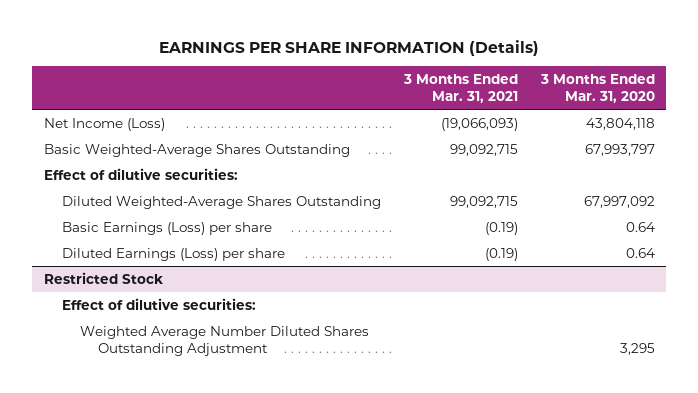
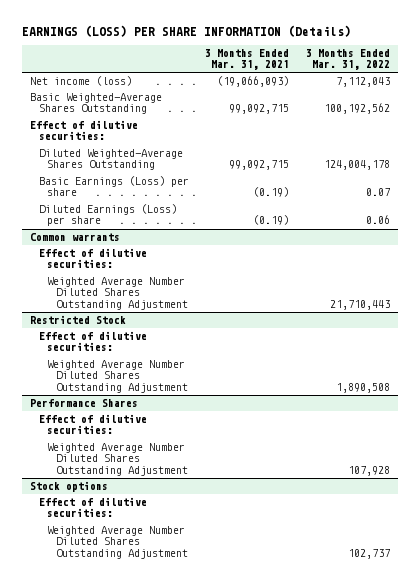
- EARNINGS PER SHARE INFORMATION (Details)
+ EARNINGS (LOSS) PER SHARE INFORMATION (Details)
- | 3 Months Ended Mar. 31, 2021 | 3 Months Ended Mar. 31, 2020
+ | 3 Months Ended Mar. 31, 2021 | 3 Months Ended Mar. 31, 2022
- Net Income (Loss) | (19,066,093) | 43,804,118
+ Net income (loss) | (19,066,093) | 7,112,043
+ Common warrants
+ Effect of dilutive securities:
+ Weighted Average Number Diluted Shares Outstanding Adjustment | | 21,710,443
+ Performance Shares
+ Effect of dilutive securities:
+ Weighted Average Number Diluted Shares Outstanding Adjustment | | 107,928
+ Stock options
+ Effect of dilutive securities:
+ Weighted Average Number Diluted Shares Outstanding Adjustment | | 102,737

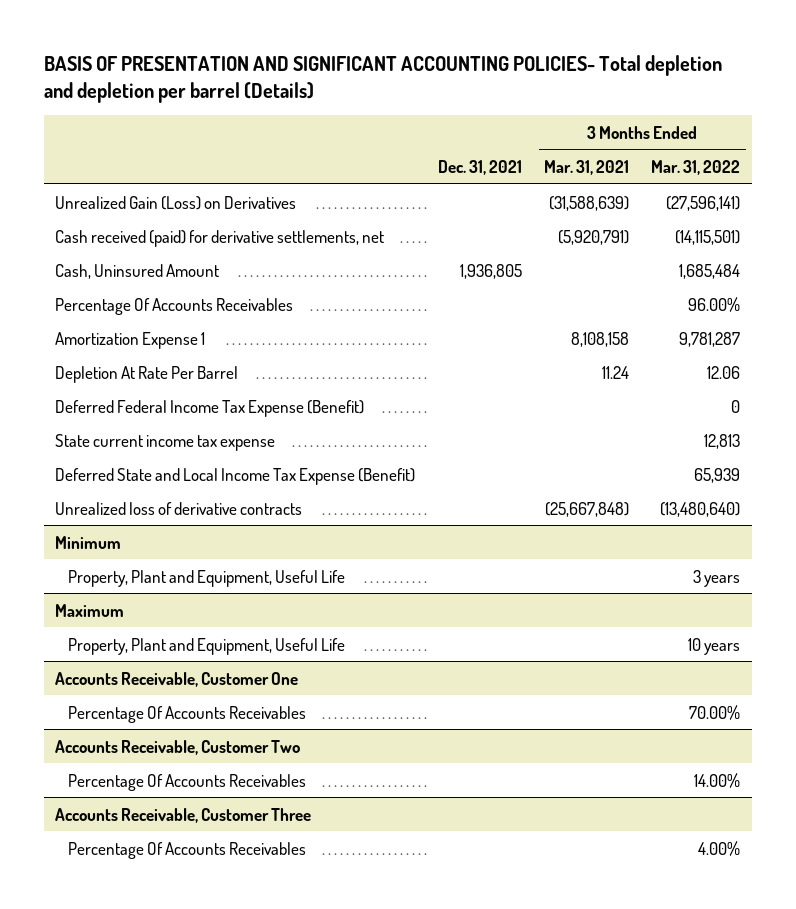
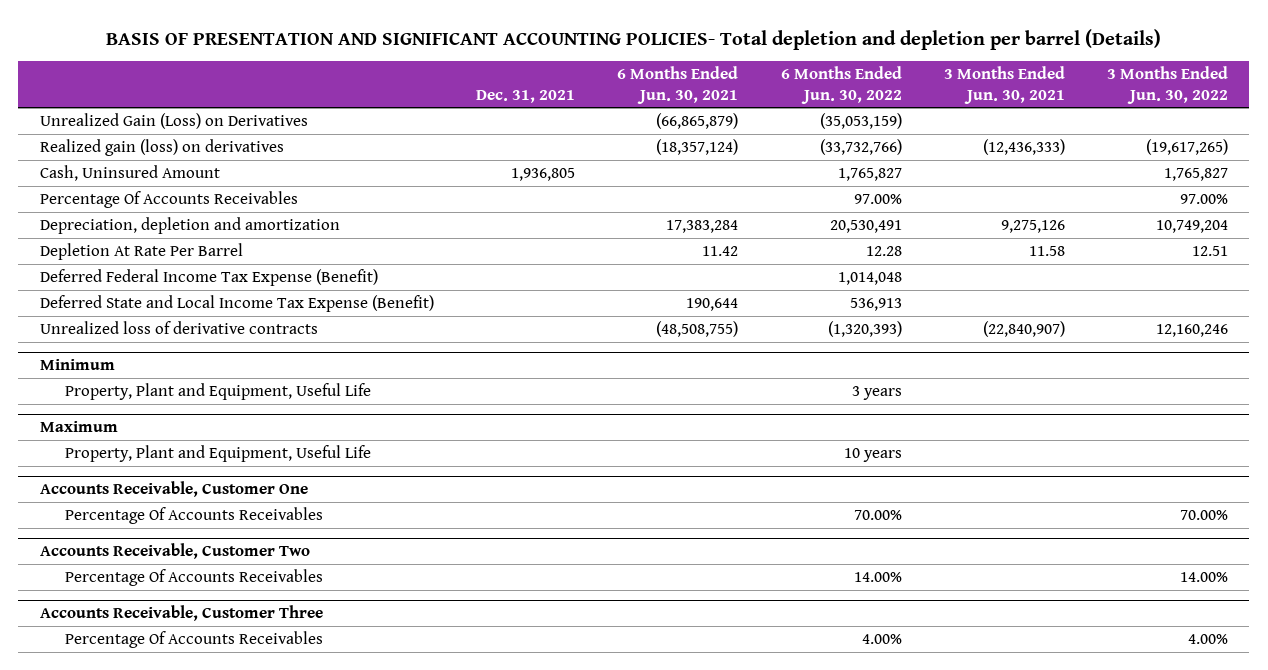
- | Dec. 31, 2021 | 3 Months Ended Mar. 31, 2021 | 3 Months Ended Mar. 31, 2022
+ | Dec. 31, 2021 | 6 Months Ended Jun. 30, 2021 | 6 Months Ended Jun. 30, 2022 | 3 Months Ended Jun. 30, 2021 | 3 Months Ended Jun. 30, 2022
- Cash received (paid) for derivative settlements, net | | (5,920,791) | (14,115,501)
+ Realized gain (loss) on derivatives | | (18,357,124) | (33,732,766) | (12,436,333) | (19,617,265)
- Amortization Expense 1 | | 8,108,158 | 9,781,287
+ Depreciation, depletion and amortization | | 17,383,284 | 20,530,491 | 9,275,126 | 10,749,204
- State current income tax expense | | | 12,813

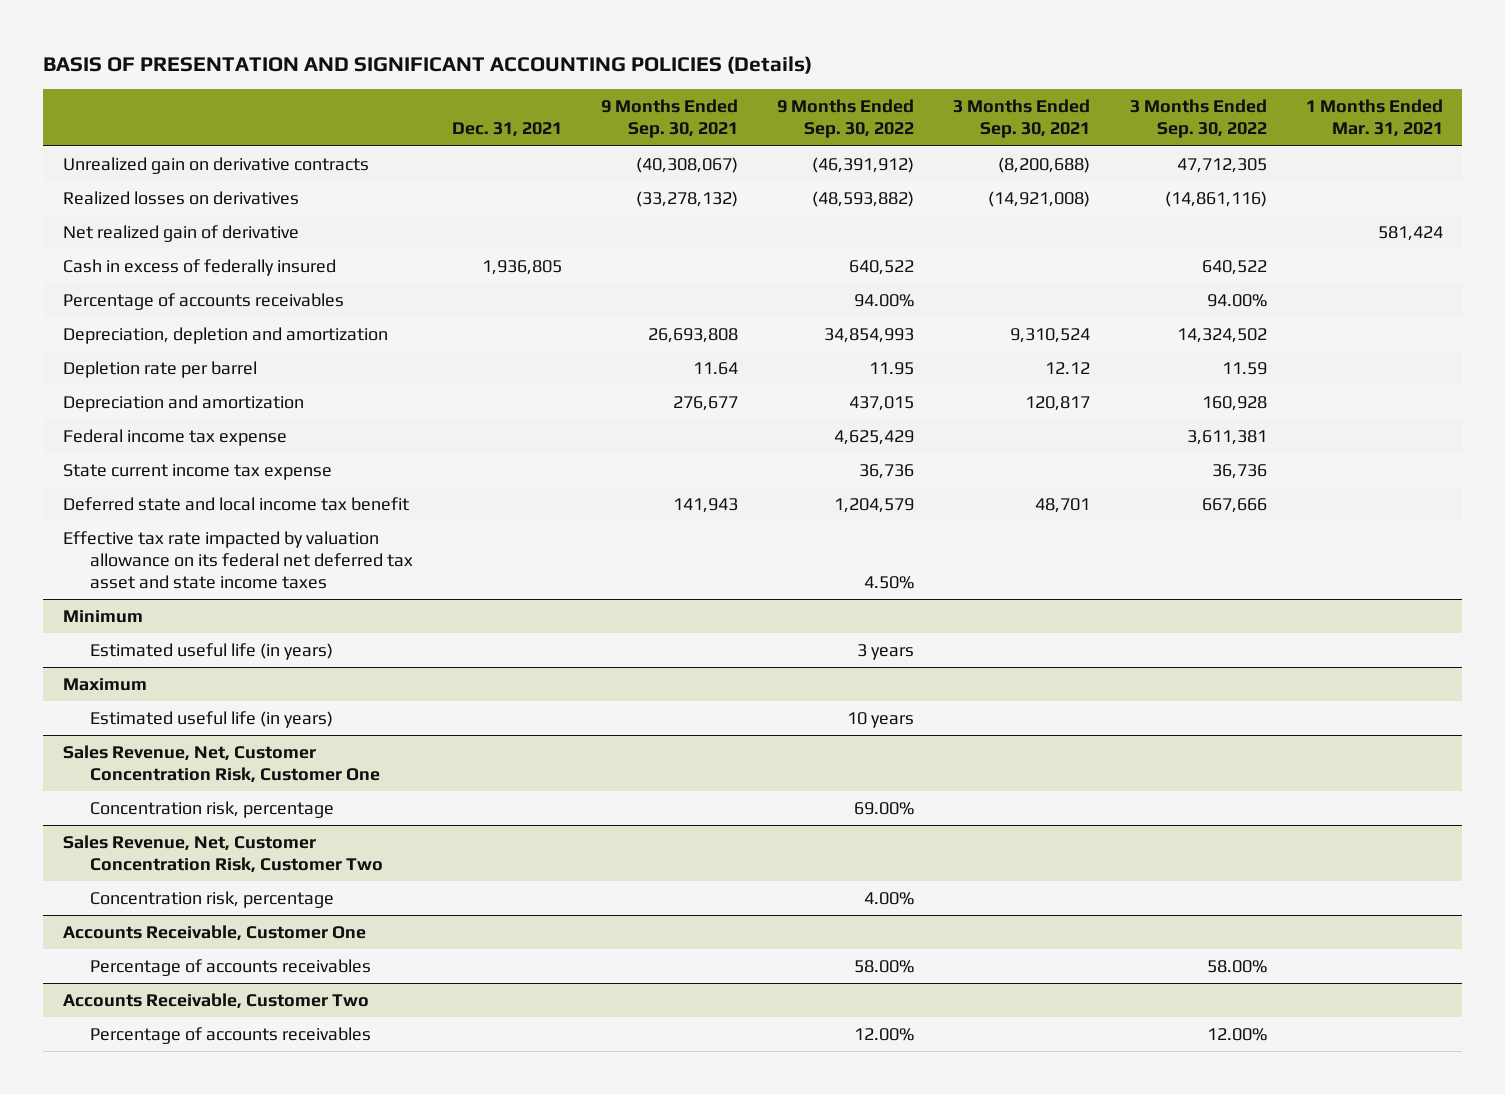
- BASIS OF PRESENTATION AND SIGNIFICANT ACCOUNTING POLICIES- Total depletion and depletion per barrel (Details)
+ BASIS OF PRESENTATION AND SIGNIFICANT ACCOUNTING POLICIES (Details)
- | Dec. 31, 2021 | 6 Months Ended Jun. 30, 2021 | 6 Months Ended Jun. 30, 2022 | 3 Months Ended Jun. 30, 2021 | 3 Months Ended Jun. 30, 2022
+ | Dec. 31, 2021 | 9 Months Ended Sep. 30, 2021 | 9 Months Ended Sep. 30, 2022 | 3 Months Ended Sep. 30, 2021 | 3 Months Ended Sep. 30, 2022 | 1 Months Ended Mar. 31, 2021
- Unrealized Gain (Loss) on Derivatives | | (66,865,879) | (35,053,159) | |
- Realized gain (loss) on derivatives | | (18,357,124) | (33,732,766) | (12,436,333) | (19,617,265)
- Cash, Uninsured Amount | 1,936,805 | | 1,765,827 | | 1,765,827
- Percentage Of Accounts Receivables | | | 97.00% | | 97.00%
+ Unrealized gain on derivative contracts | | (40,308,067) | (46,391,912) | (8,200,688) | 47,712,305 |
+ Realized losses on derivatives | | (33,278,132) | (48,593,882) | (14,921,008) | (14,861,116) |
+ Net realized gain of derivative | | | | | | 581,424
+ Cash in excess of federally insured | 1,936,805 | | 640,522 | | 640,522 |
+ Percentage of accounts receivables | | | 94.00% | | 94.00% |
- Depletion At Rate Per Barrel | | 11.42 | 12.28 | 11.58 | 12.51
- Deferred Federal Income Tax Expense (Benefit) | | | 1,014,048 | |
- Deferred State and Local Income Tax Expense (Benefit) | | 190,644 | 536,913 | |
- Unrealized loss of derivative contracts | | (48,508,755) | (1,320,393) | (22,840,907) | 12,160,246
+ Depletion rate per barrel | | 11.64 | 11.95 | 12.12 | 11.59 |
+ Depreciation and amortization | | 276,677 | 437,015 | 120,817 | 160,928 |
+ Federal income tax expense | | | 4,625,429 | | 3,611,381 |
+ State current income tax expense | | | 36,736 | | 36,736 |
+ Deferred state and local income tax benefit | | 141,943 | 1,204,579 | 48,701 | 667,666 |
+ Effective tax rate impacted by valuation allowance on its federal net deferred tax asset and state income taxes | | | 4.50% | | |
@ Minimum
- Property, Plant and Equipment, Useful Life | | | 3 years | |
+ Estimated useful life (in years) | | | 3 years | | |
@ Maximum
- Property, Plant and Equipment, Useful Life | | | 10 years | |
+ Estimated useful life (in years) | | | 10 years | | |
+ Sales Revenue, Net, Customer Concentration Risk, Customer One
+ Concentration risk, percentage | | | 69.00% | | |
+ Sales Revenue, Net, Customer Concentration Risk, Customer Two
+ Concentration risk, percentage | | | 4.00% | | |
@ Accounts Receivable, Customer One
- Percentage Of Accounts Receivables | | | 70.00% | | 70.00%
+ Percentage of accounts receivables | | | 58.00% | | 58.00% |
@ Accounts Receivable, Customer Two
- Percentage Of Accounts Receivables | | | 14.00% | | 14.00%
- Accounts Receivable, Customer Three
- Percentage Of Accounts Receivables | | | 4.00% | | 4.00%
@ Accounts Receivable, Customer Two
+ Percentage of accounts receivables | | | 12.00% | | 12.00% |

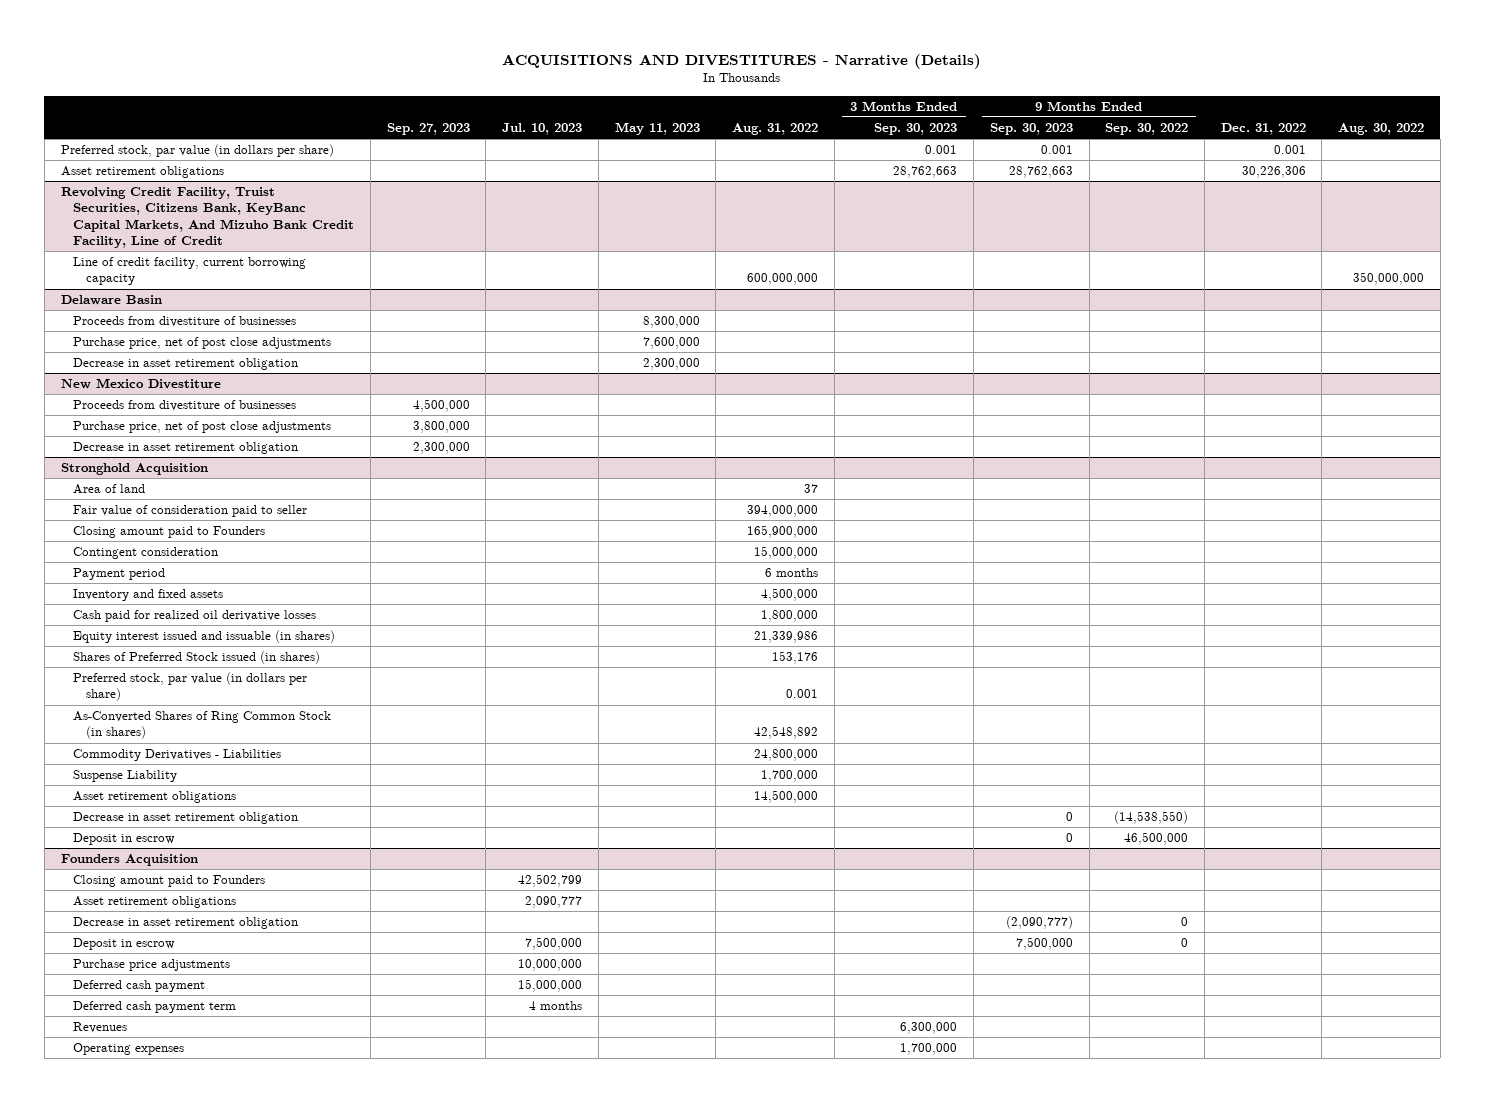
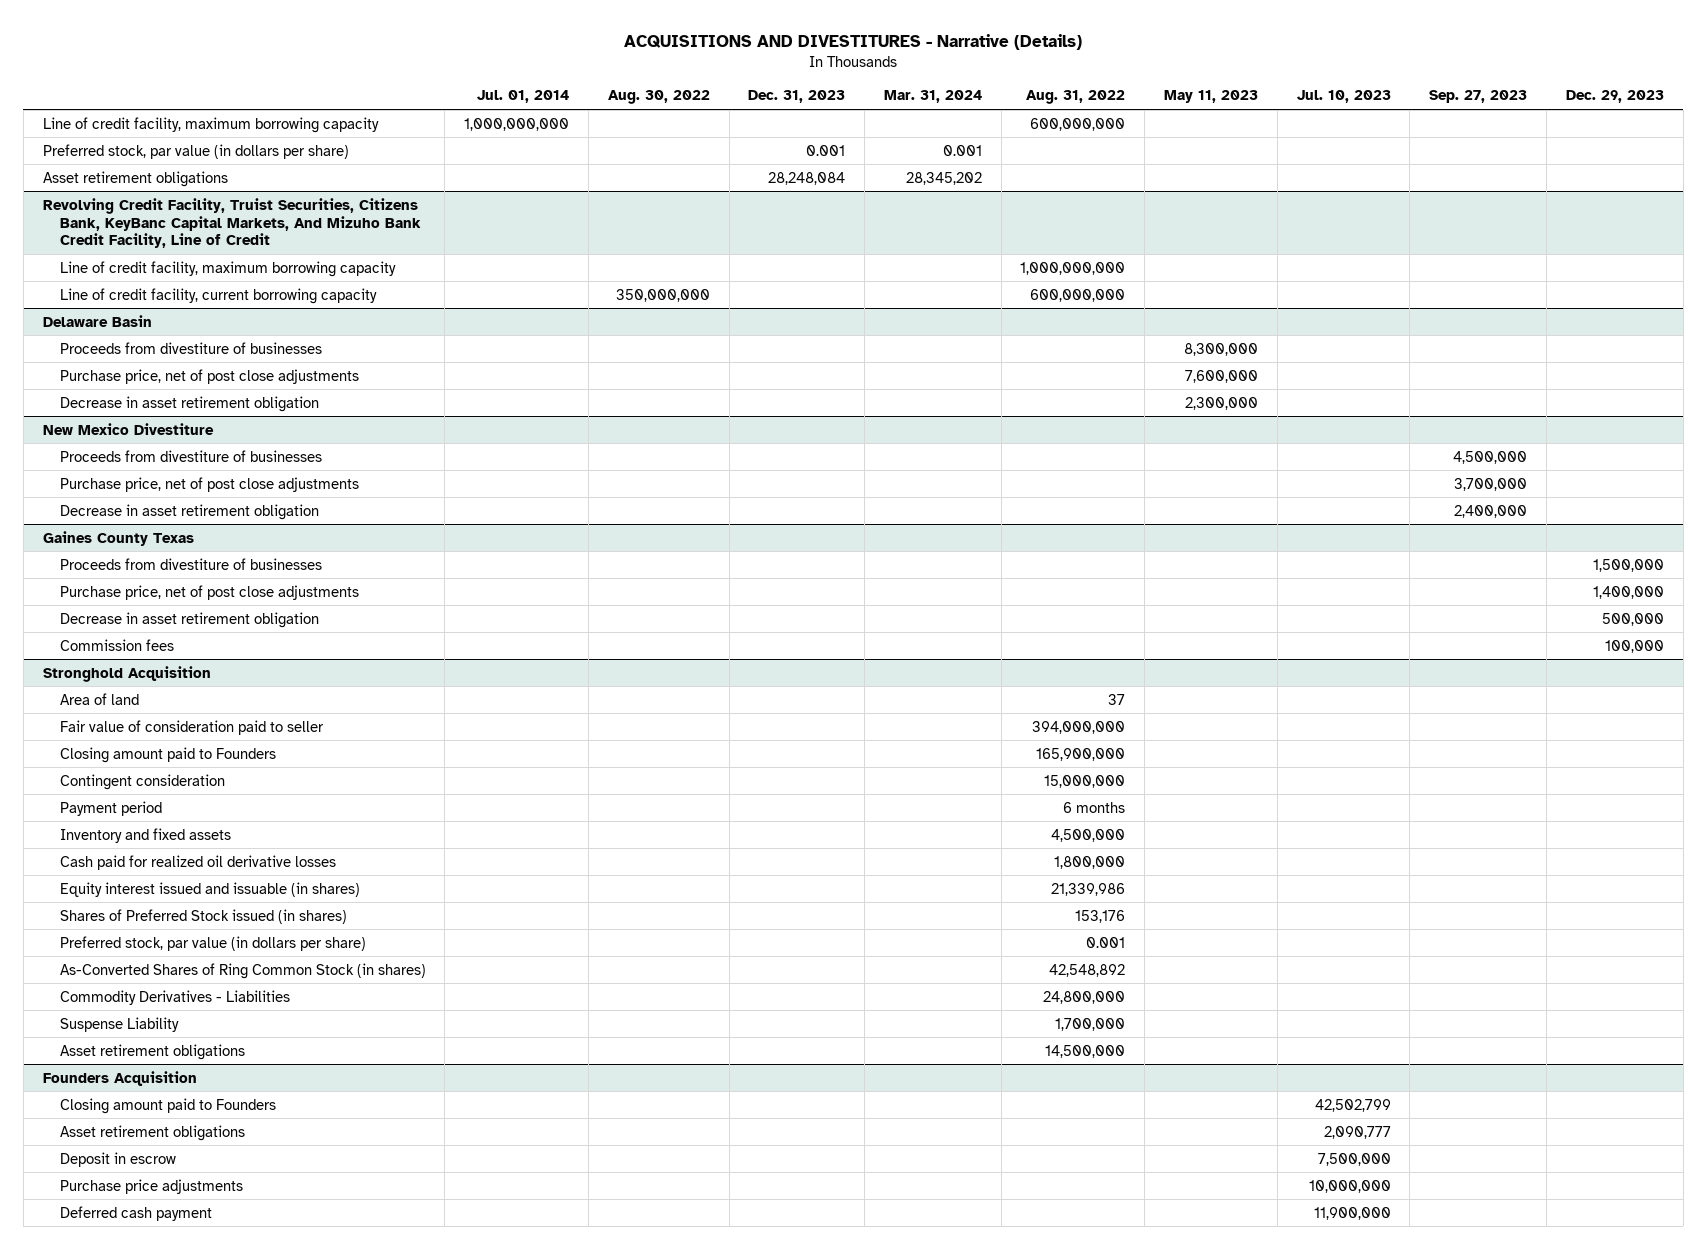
- | Sep. 27, 2023 | Jul. 10, 2023 | May 11, 2023 | Aug. 31, 2022 | 3 Months Ended Sep. 30, 2023 | 9 Months Ended Sep. 30, 2023 | 9 Months Ended Sep. 30, 2022 | Dec. 31, 2022 | Aug. 30, 2022
+ | Jul. 01, 2014 | Aug. 30, 2022 | Dec. 31, 2023 | Mar. 31, 2024 | Aug. 31, 2022 | May 11, 2023 | Jul. 10, 2023 | Sep. 27, 2023 | Dec. 29, 2023
+ Line of credit facility, maximum borrowing capacity | 1,000,000,000 | | | | 600,000,000 | | | |
@ Revolving Credit Facility, Truist Securities, Citizens Bank, KeyBanc Capital Markets, And Mizuho Bank Credit Facility, Line of Credit
+ Line of credit facility, maximum borrowing capacity | | | | | 1,000,000,000 | | | |
@ New Mexico Divestiture
- Purchase price, net of post close adjustments | 3,800,000 | | | | | | | |
- Decrease in asset retirement obligation | 2,300,000 | | | | | | | |
+ Purchase price, net of post close adjustments | | | | | | | | 3,700,000 |
+ Decrease in asset retirement obligation | | | | | | | | 2,400,000 |
+ Gaines County Texas
+ Proceeds from divestiture of businesses | | | | | | | | | 1,500,000
+ Purchase price, net of post close adjustments | | | | | | | | | 1,400,000
+ Decrease in asset retirement obligation | | | | | | | | | 500,000
+ Commission fees | | | | | | | | | 100,000
@ Stronghold Acquisition
- Decrease in asset retirement obligation | | | | | | 0 | (14,538,550) | |
- Deposit in escrow | | | | | | 0 | 46,500,000 | |
@ Founders Acquisition
- Decrease in asset retirement obligation | | | | | | (2,090,777) | 0 | |
- Deferred cash payment | | 15,000,000 | | | | | | |
- Deferred cash payment term | | 4 months | | | | | | |
- Revenues | | | | | 6,300,000 | | | |
- Operating expenses | | | | | 1,700,000 | | | |
+ Deferred cash payment | | | | | | | 11,900,000 | |

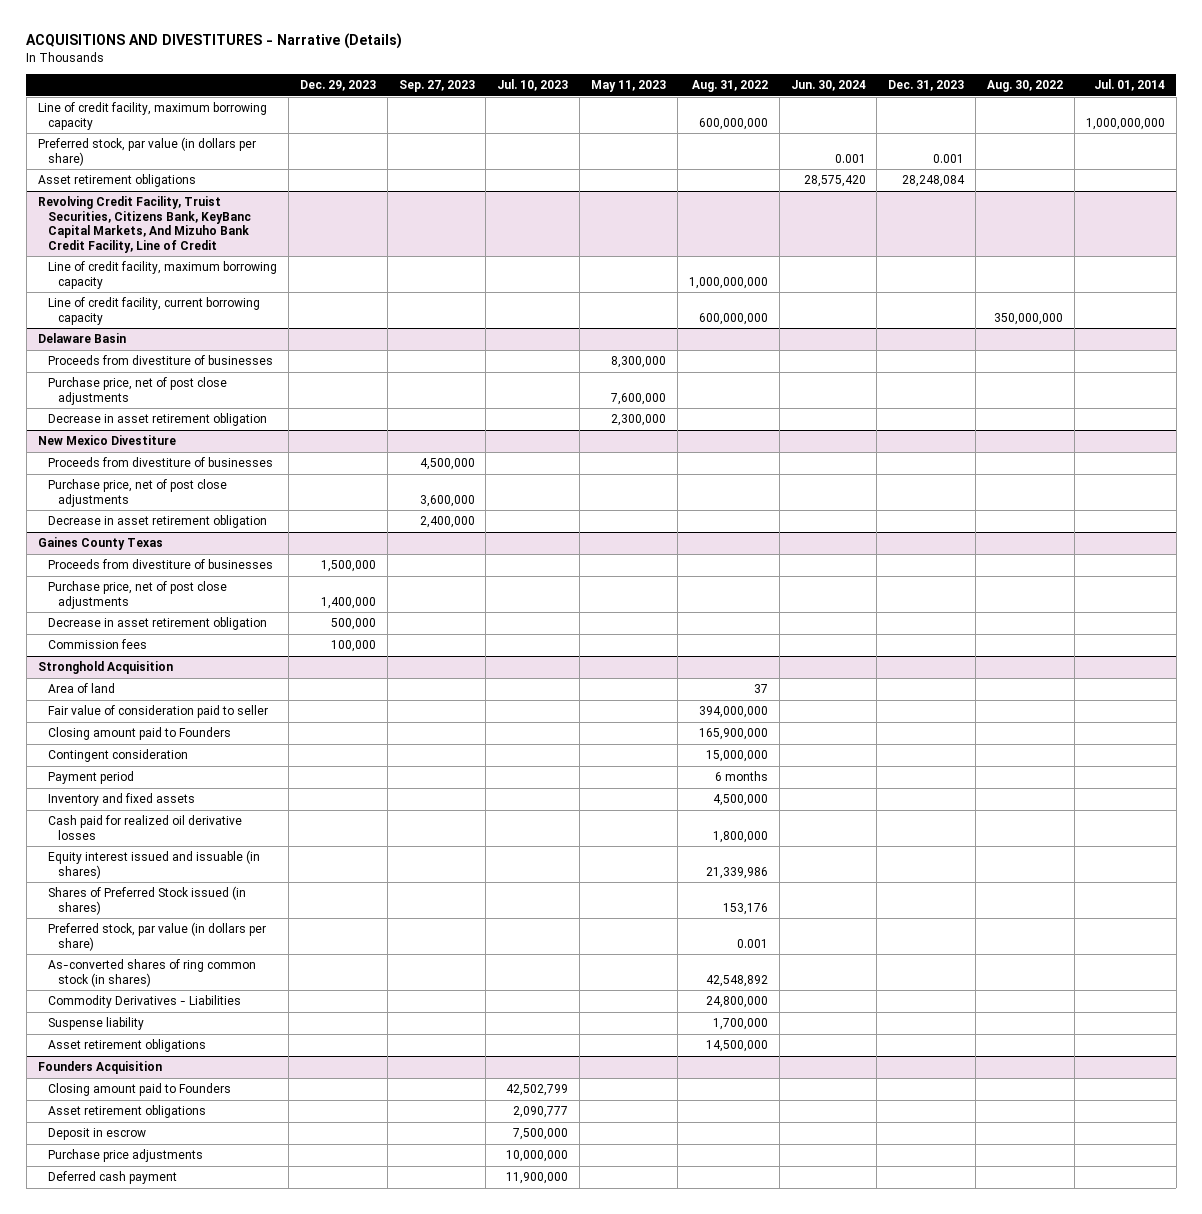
- | Jul. 01, 2014 | Aug. 30, 2022 | Dec. 31, 2023 | Mar. 31, 2024 | Aug. 31, 2022 | May 11, 2023 | Jul. 10, 2023 | Sep. 27, 2023 | Dec. 29, 2023
+ | Dec. 29, 2023 | Sep. 27, 2023 | Jul. 10, 2023 | May 11, 2023 | Aug. 31, 2022 | Jun. 30, 2024 | Dec. 31, 2023 | Aug. 30, 2022 | Jul. 01, 2014
@ New Mexico Divestiture
- Purchase price, net of post close adjustments | | | | | | | | 3,700,000 |
+ Purchase price, net of post close adjustments | | 3,600,000 | | | | | | |
@ Stronghold Acquisition
- As-Converted Shares of Ring Common Stock (in shares) | | | | | 42,548,892 | | | |
+ As-converted shares of ring common stock (in shares) | | | | | 42,548,892 | | | |
- Suspense Liability | | | | | 1,700,000 | | | |
+ Suspense liability | | | | | 1,700,000 | | | |

